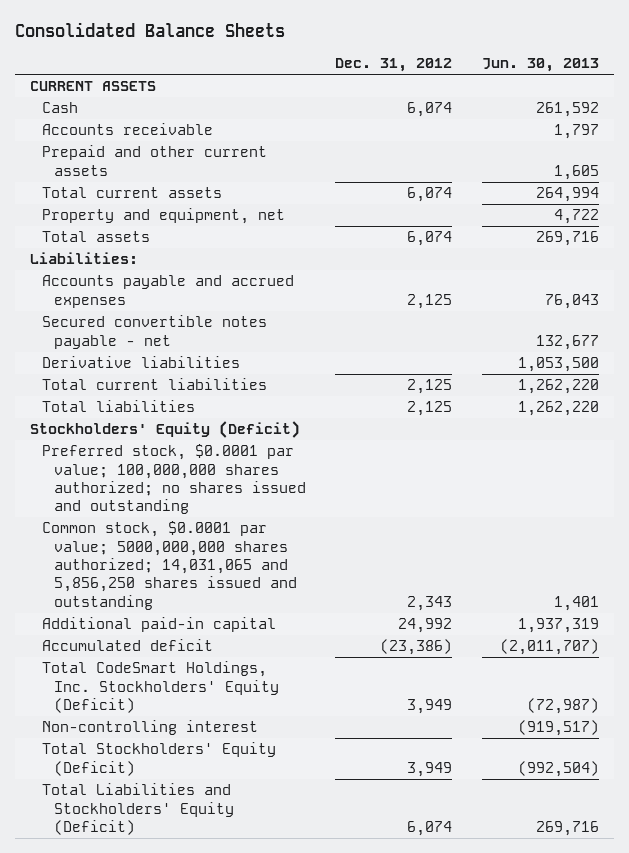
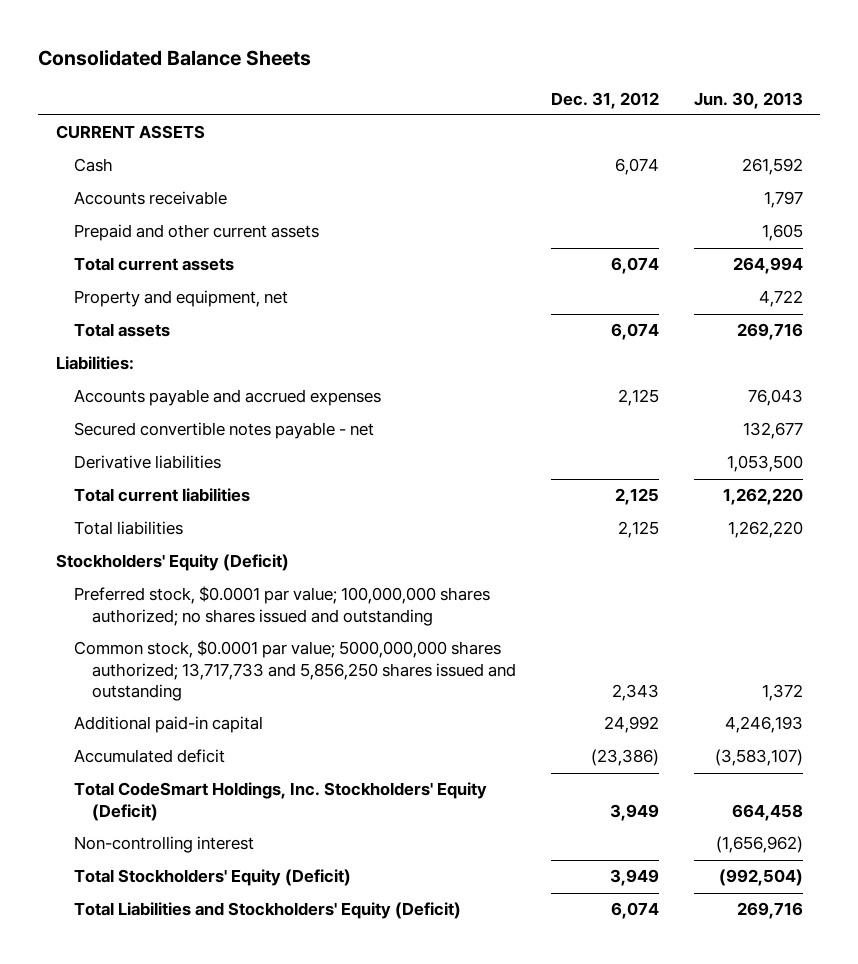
- Common stock, $0.0001 par value; 5000,000,000 shares authorized; 14,031,065 and 5,856,250 shares issued and outstanding | 2,343 | 1,401
- Additional paid-in capital | 24,992 | 1,937,319
- Accumulated deficit | (23,386) | (2,011,707)
- Total CodeSmart Holdings, Inc. Stockholders' Equity (Deficit) | 3,949 | (72,987)
- Non-controlling interest | | (919,517)
+ Common stock, $0.0001 par value; 5000,000,000 shares authorized; 13,717,733 and 5,856,250 shares issued and outstanding | 2,343 | 1,372
+ Additional paid-in capital | 24,992 | 4,246,193
+ Accumulated deficit | (23,386) | (3,583,107)
+ Total CodeSmart Holdings, Inc. Stockholders' Equity (Deficit) | 3,949 | 664,458
+ Non-controlling interest | | (1,656,962)

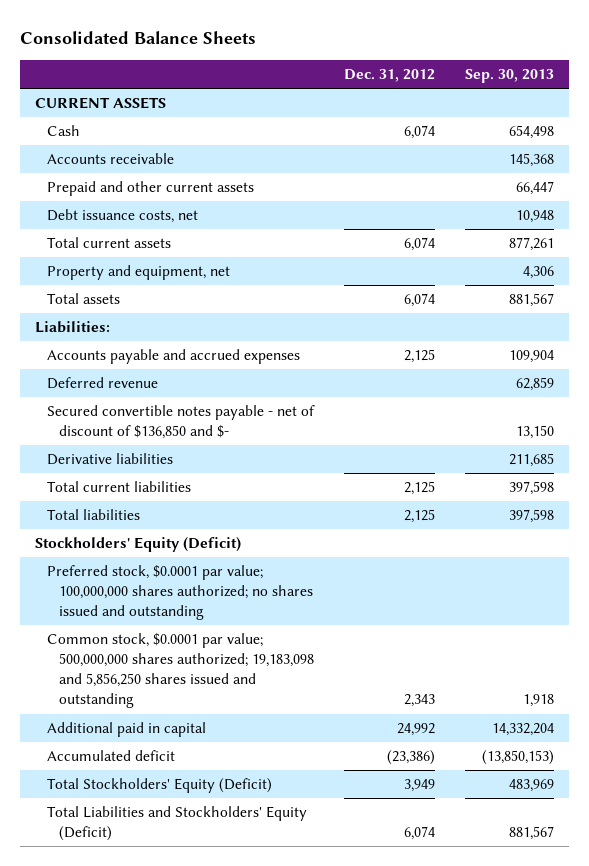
- | Dec. 31, 2012 | Jun. 30, 2013
+ | Dec. 31, 2012 | Sep. 30, 2013
+ Debt issuance costs, net | | 10,948
- Secured convertible notes payable - net | | 132,677
+ Deferred revenue | | 62,859
+ Secured convertible notes payable - net of discount of $136,850 and $- | | 13,150
- Common stock, $0.0001 par value; 5000,000,000 shares authorized; 13,717,733 and 5,856,250 shares issued and outstanding | 2,343 | 1,372
- Additional paid-in capital | 24,992 | 4,246,193
+ Common stock, $0.0001 par value; 500,000,000 shares authorized; 19,183,098 and 5,856,250 shares issued and outstanding | 2,343 | 1,918
+ Additional paid in capital | 24,992 | 14,332,204
- Total CodeSmart Holdings, Inc. Stockholders' Equity (Deficit) | 3,949 | 664,458
- Non-controlling interest | | (1,656,962)

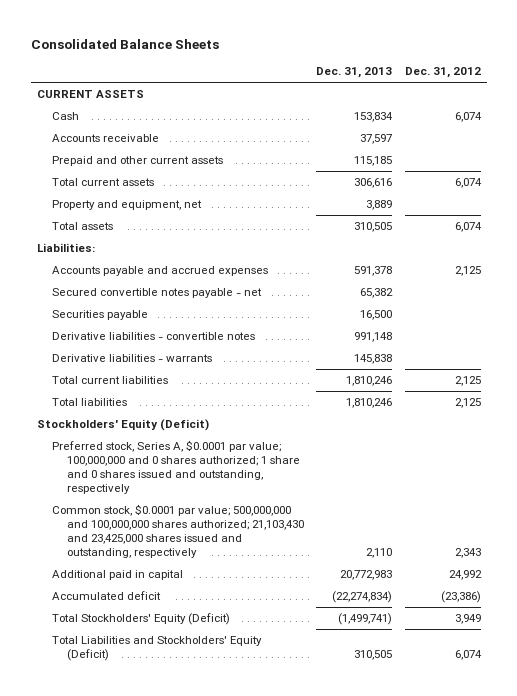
- | Dec. 31, 2012 | Sep. 30, 2013
+ | Dec. 31, 2013 | Dec. 31, 2012
- Debt issuance costs, net | | 10,948
- Deferred revenue | | 62,859
- Secured convertible notes payable - net of discount of $136,850 and $- | | 13,150
- Derivative liabilities | | 211,685
+ Secured convertible notes payable - net | 65,382 |
+ Securities payable | 16,500 |
+ Derivative liabilities - convertible notes | 991,148 |
+ Derivative liabilities - warrants | 145,838 |
- Preferred stock, $0.0001 par value; 100,000,000 shares authorized; no shares issued and outstanding
- Common stock, $0.0001 par value; 500,000,000 shares authorized; 19,183,098 and 5,856,250 shares issued and outstanding | 2,343 | 1,918
+ Preferred stock, Series A, $0.0001 par value; 100,000,000 and 0 shares authorized; 1 share and 0 shares issued and outstanding, respectively
+ Common stock, $0.0001 par value; 500,000,000 and 100,000,000 shares authorized; 21,103,430 and 23,425,000 shares issued and outstanding, respectively | 2,110 | 2,343

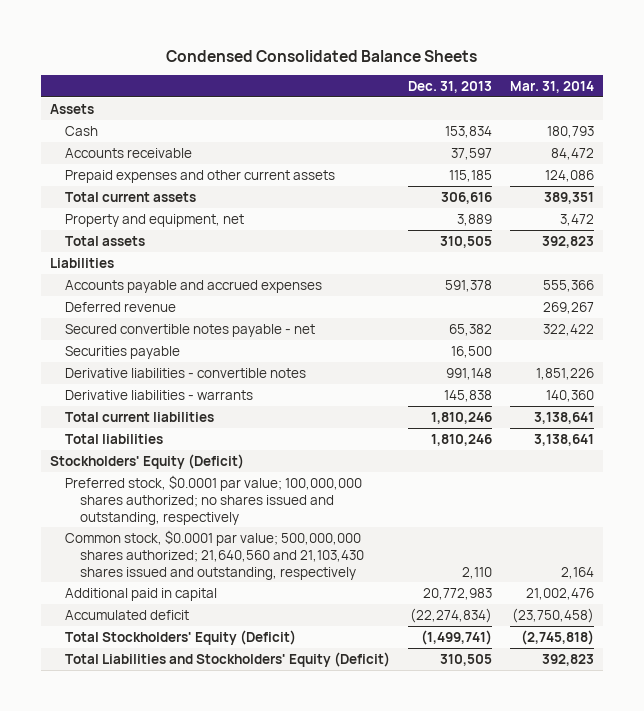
- Consolidated Balance Sheets
+ Condensed Consolidated Balance Sheets
- | Dec. 31, 2013 | Dec. 31, 2012
+ | Dec. 31, 2013 | Mar. 31, 2014
- CURRENT ASSETS
+ Assets
- Prepaid and other current assets | 115,185 |
+ Prepaid expenses and other current assets | 115,185 | 124,086
- Liabilities:
+ Liabilities
+ Deferred revenue | | 269,267
- Preferred stock, Series A, $0.0001 par value; 100,000,000 and 0 shares authorized; 1 share and 0 shares issued and outstanding, respectively
- Common stock, $0.0001 par value; 500,000,000 and 100,000,000 shares authorized; 21,103,430 and 23,425,000 shares issued and outstanding, respectively | 2,110 | 2,343
+ Preferred stock, $0.0001 par value; 100,000,000 shares authorized; no shares issued and outstanding, respectively
+ Common stock, $0.0001 par value; 500,000,000 shares authorized; 21,640,560 and 21,103,430 shares issued and outstanding, respectively | 2,110 | 2,164

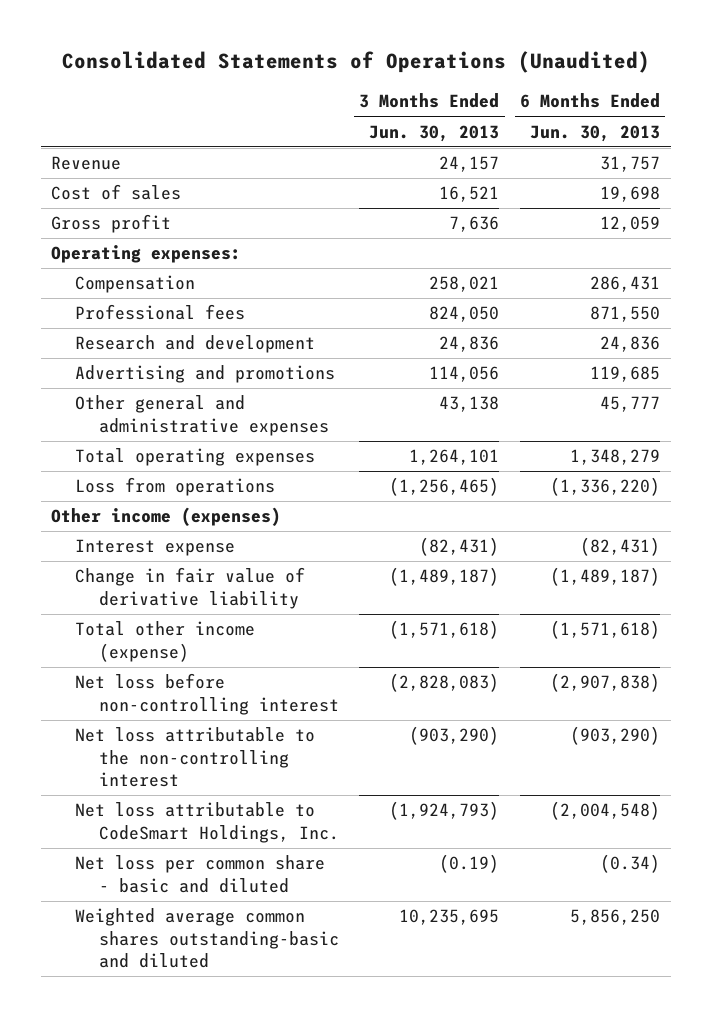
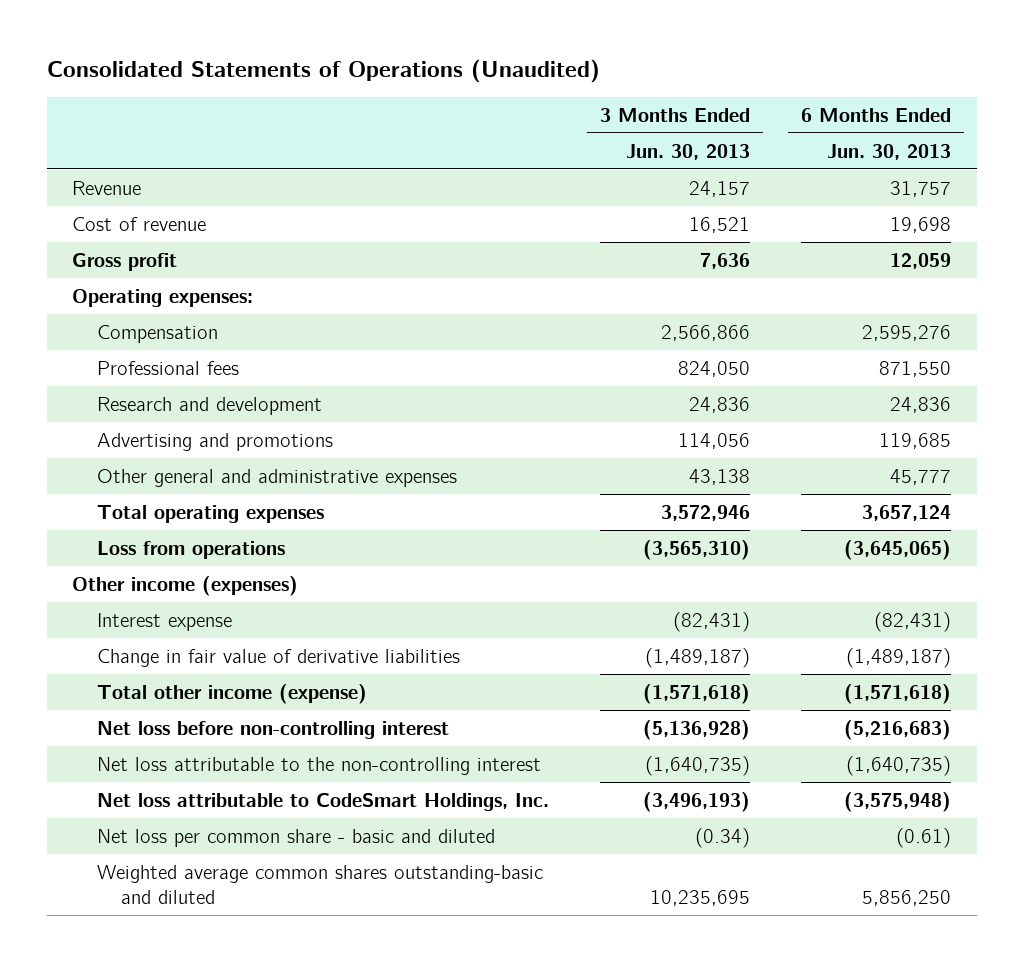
- Cost of sales | 16,521 | 19,698
+ Cost of revenue | 16,521 | 19,698
- Compensation | 258,021 | 286,431
+ Compensation | 2,566,866 | 2,595,276
- Total operating expenses | 1,264,101 | 1,348,279
- Loss from operations | (1,256,465) | (1,336,220)
+ Total operating expenses | 3,572,946 | 3,657,124
+ Loss from operations | (3,565,310) | (3,645,065)
- Change in fair value of derivative liability | (1,489,187) | (1,489,187)
+ Change in fair value of derivative liabilities | (1,489,187) | (1,489,187)
- Net loss before non-controlling interest | (2,828,083) | (2,907,838)
- Net loss attributable to the non-controlling interest | (903,290) | (903,290)
- Net loss attributable to CodeSmart Holdings, Inc. | (1,924,793) | (2,004,548)
- Net loss per common share - basic and diluted | (0.19) | (0.34)
+ Net loss before non-controlling interest | (5,136,928) | (5,216,683)
+ Net loss attributable to the non-controlling interest | (1,640,735) | (1,640,735)
+ Net loss attributable to CodeSmart Holdings, Inc. | (3,496,193) | (3,575,948)
+ Net loss per common share - basic and diluted | (0.34) | (0.61)

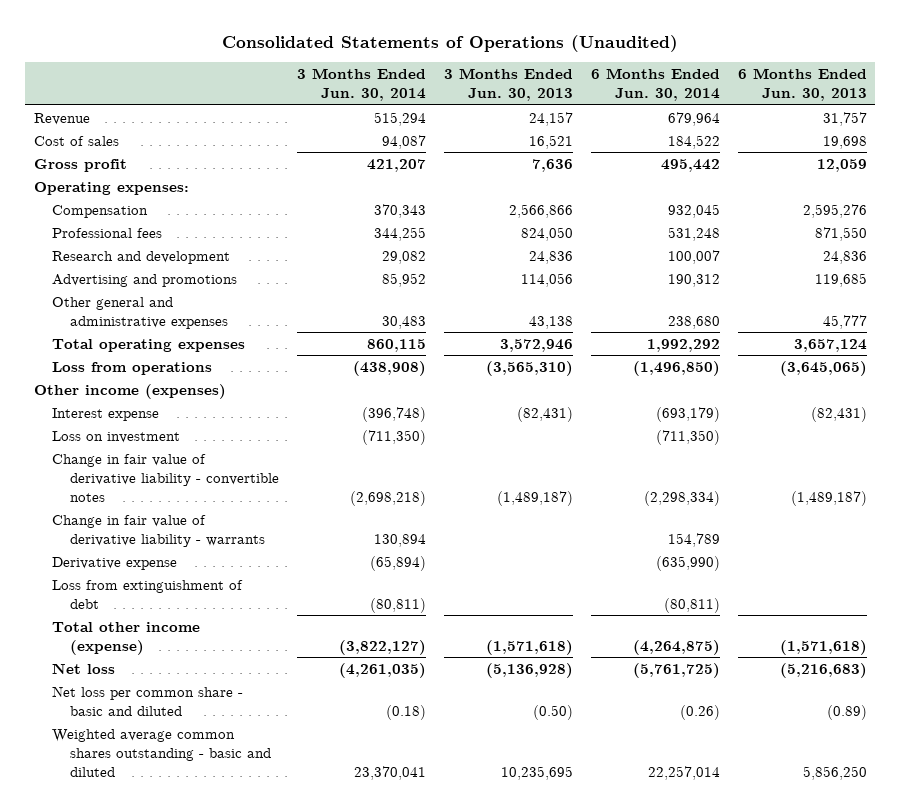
- | 3 Months Ended Jun. 30, 2013 | 6 Months Ended Jun. 30, 2013
+ | 3 Months Ended Jun. 30, 2014 | 3 Months Ended Jun. 30, 2013 | 6 Months Ended Jun. 30, 2014 | 6 Months Ended Jun. 30, 2013
- Cost of revenue | 16,521 | 19,698
+ Cost of sales | 94,087 | 16,521 | 184,522 | 19,698
- Change in fair value of derivative liabilities | (1,489,187) | (1,489,187)
+ Loss on investment | (711,350) | | (711,350) |
+ Change in fair value of derivative liability - convertible notes | (2,698,218) | (1,489,187) | (2,298,334) | (1,489,187)
+ Change in fair value of derivative liability - warrants | 130,894 | | 154,789 |
+ Derivative expense | (65,894) | | (635,990) |
+ Loss from extinguishment of debt | (80,811) | | (80,811) |
- Net loss before non-controlling interest | (5,136,928) | (5,216,683)
- Net loss attributable to the non-controlling interest | (1,640,735) | (1,640,735)
- Net loss attributable to CodeSmart Holdings, Inc. | (3,496,193) | (3,575,948)
- Net loss per common share - basic and diluted | (0.34) | (0.61)
- Weighted average common shares outstanding-basic and diluted | 10,235,695 | 5,856,250
+ Net loss | (4,261,035) | (5,136,928) | (5,761,725) | (5,216,683)
+ Net loss per common share - basic and diluted | (0.18) | (0.50) | (0.26) | (0.89)
+ Weighted average common shares outstanding - basic and diluted | 23,370,041 | 10,235,695 | 22,257,014 | 5,856,250

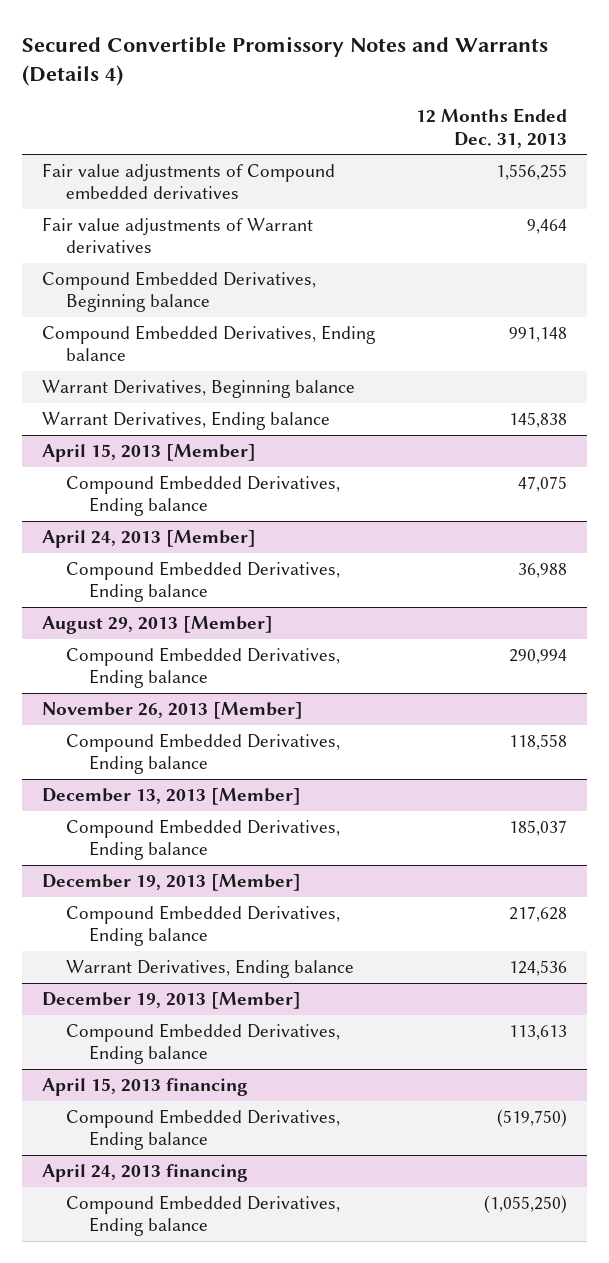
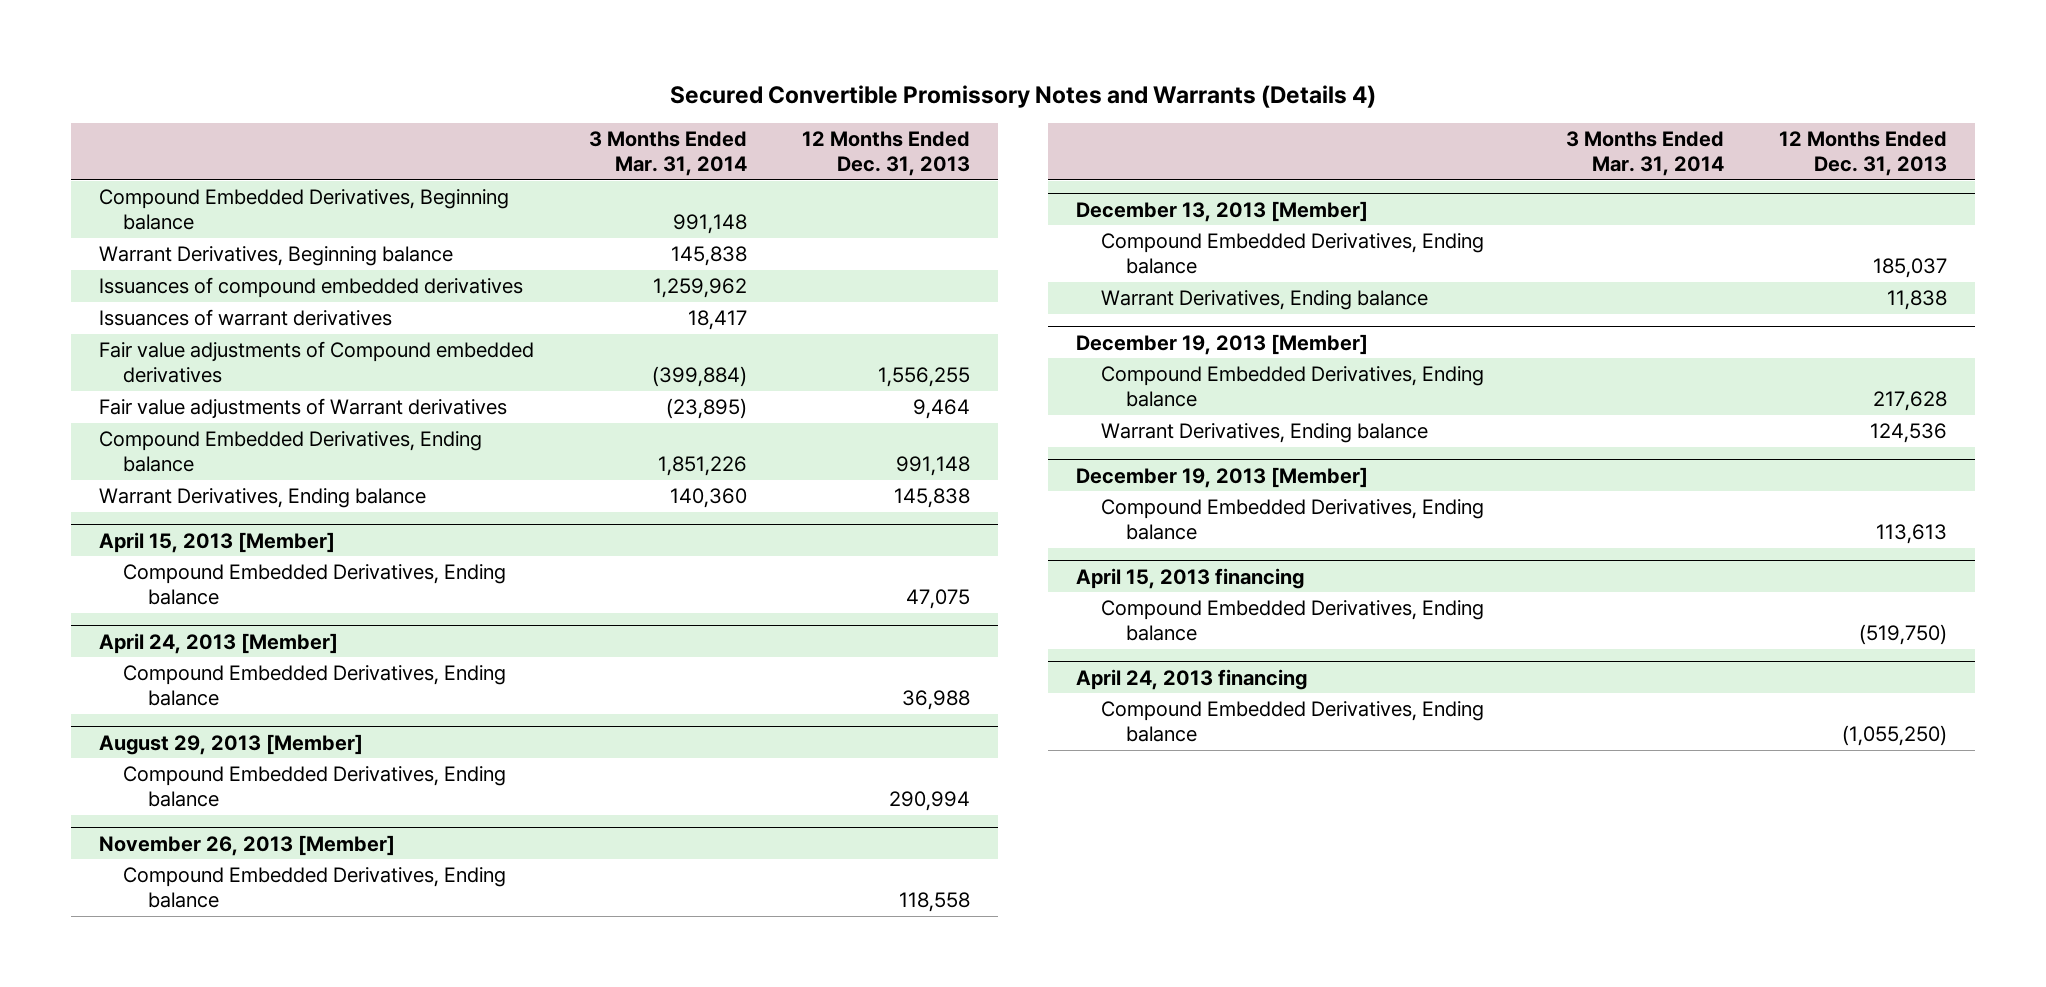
- | 12 Months Ended Dec. 31, 2013
+ | 3 Months Ended Mar. 31, 2014 | 12 Months Ended Dec. 31, 2013
moved up: Compound Embedded Derivatives, Beginning balance | 991,148 |
moved up: Warrant Derivatives, Beginning balance | 145,838 |
+ Issuances of compound embedded derivatives | 1,259,962 |
+ Issuances of warrant derivatives | 18,417 |
@ December 13, 2013 [Member]
+ Warrant Derivatives, Ending balance | | 11,838

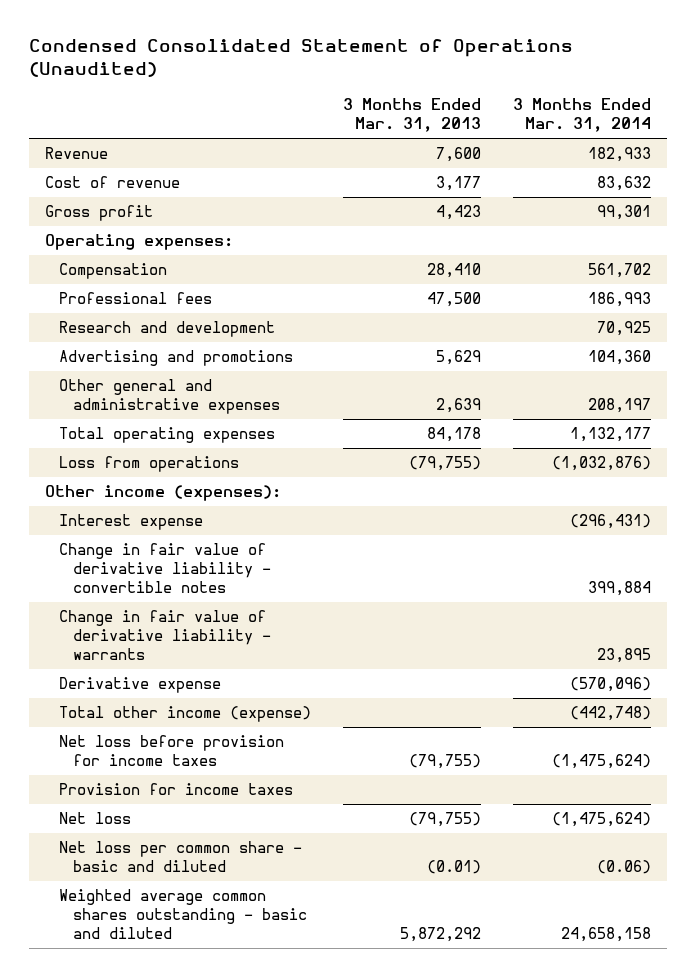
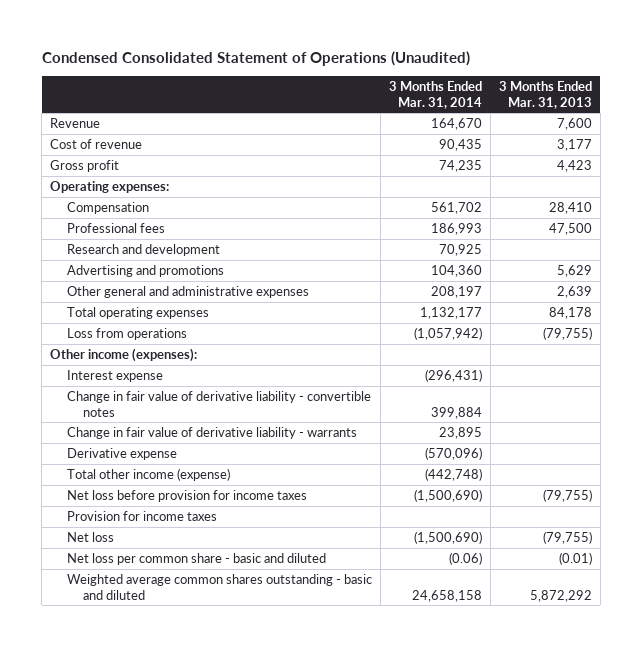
- | 3 Months Ended Mar. 31, 2013 | 3 Months Ended Mar. 31, 2014
+ | 3 Months Ended Mar. 31, 2014 | 3 Months Ended Mar. 31, 2013
- Revenue | 7,600 | 182,933
- Cost of revenue | 3,177 | 83,632
- Gross profit | 4,423 | 99,301
+ Revenue | 164,670 | 7,600
+ Cost of revenue | 90,435 | 3,177
+ Gross profit | 74,235 | 4,423
- Loss from operations | (79,755) | (1,032,876)
+ Loss from operations | (1,057,942) | (79,755)
- Net loss before provision for income taxes | (79,755) | (1,475,624)
+ Net loss before provision for income taxes | (1,500,690) | (79,755)
- Net loss | (79,755) | (1,475,624)
+ Net loss | (1,500,690) | (79,755)

